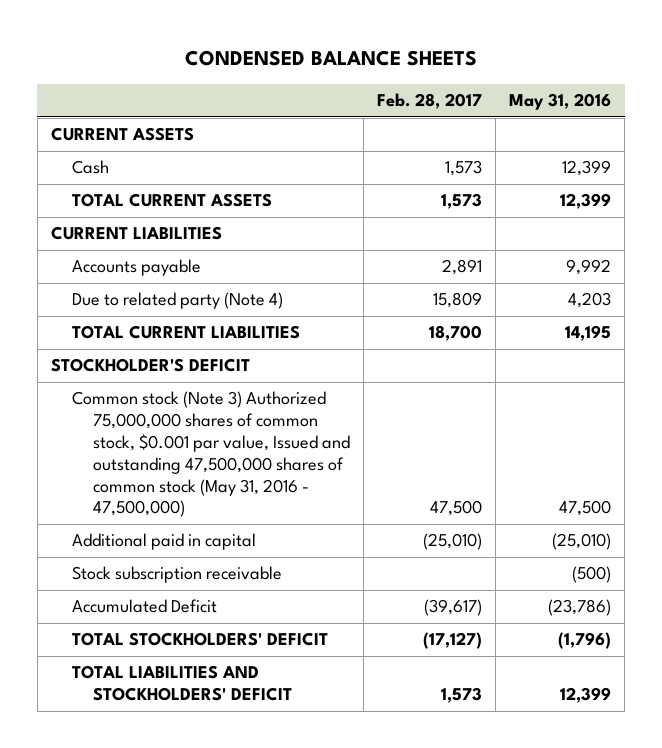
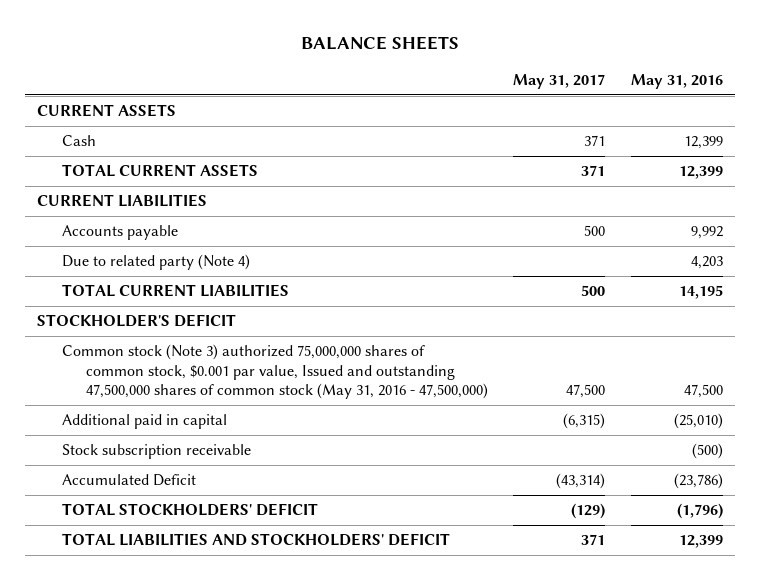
- CONDENSED BALANCE SHEETS
+ BALANCE SHEETS
- | Feb. 28, 2017 | May 31, 2016
+ | May 31, 2017 | May 31, 2016
- Common stock (Note 3) Authorized 75,000,000 shares of common stock, $0.001 par value, Issued and outstanding 47,500,000 shares of common stock (May 31, 2016 - 47,500,000) | 47,500 | 47,500
+ Common stock (Note 3) authorized 75,000,000 shares of common stock, $0.001 par value, Issued and outstanding 47,500,000 shares of common stock (May 31, 2016 - 47,500,000) | 47,500 | 47,500

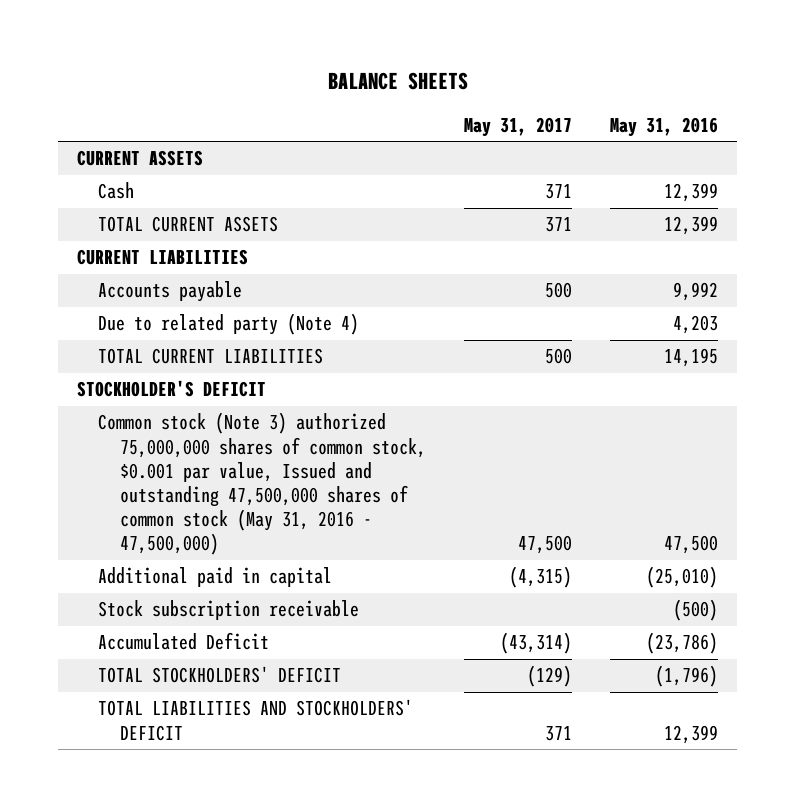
- Additional paid in capital | (6,315) | (25,010)
+ Additional paid in capital | (4,315) | (25,010)

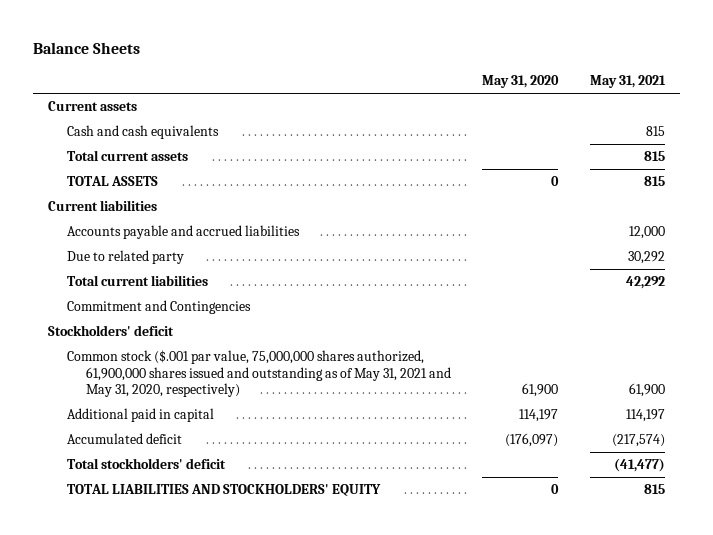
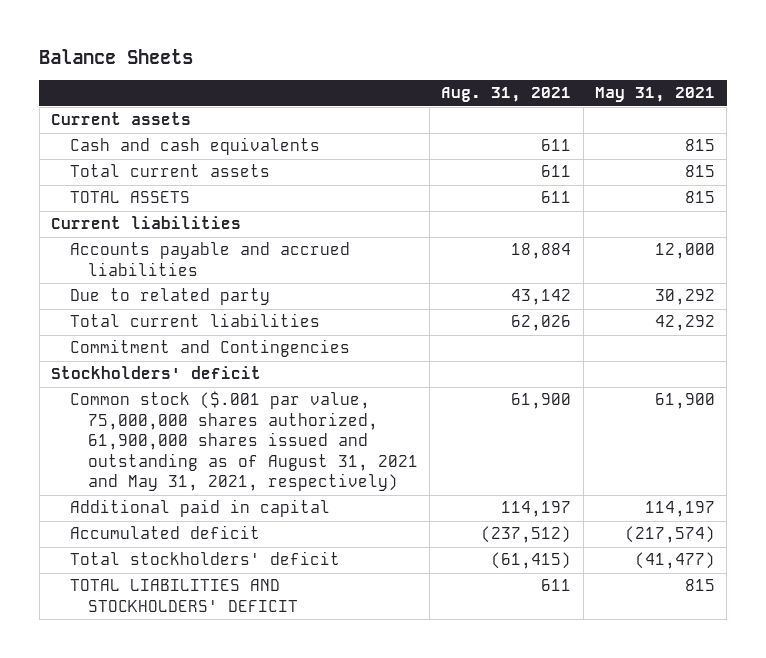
- | May 31, 2020 | May 31, 2021
+ | Aug. 31, 2021 | May 31, 2021
- Common stock ($.001 par value, 75,000,000 shares authorized, 61,900,000 shares issued and outstanding as of May 31, 2021 and May 31, 2020, respectively) | 61,900 | 61,900
+ Common stock ($.001 par value, 75,000,000 shares authorized, 61,900,000 shares issued and outstanding as of August 31, 2021 and May 31, 2021, respectively) | 61,900 | 61,900
- TOTAL LIABILITIES AND STOCKHOLDERS' EQUITY | 0 | 815
+ TOTAL LIABILITIES AND STOCKHOLDERS' DEFICIT | 611 | 815

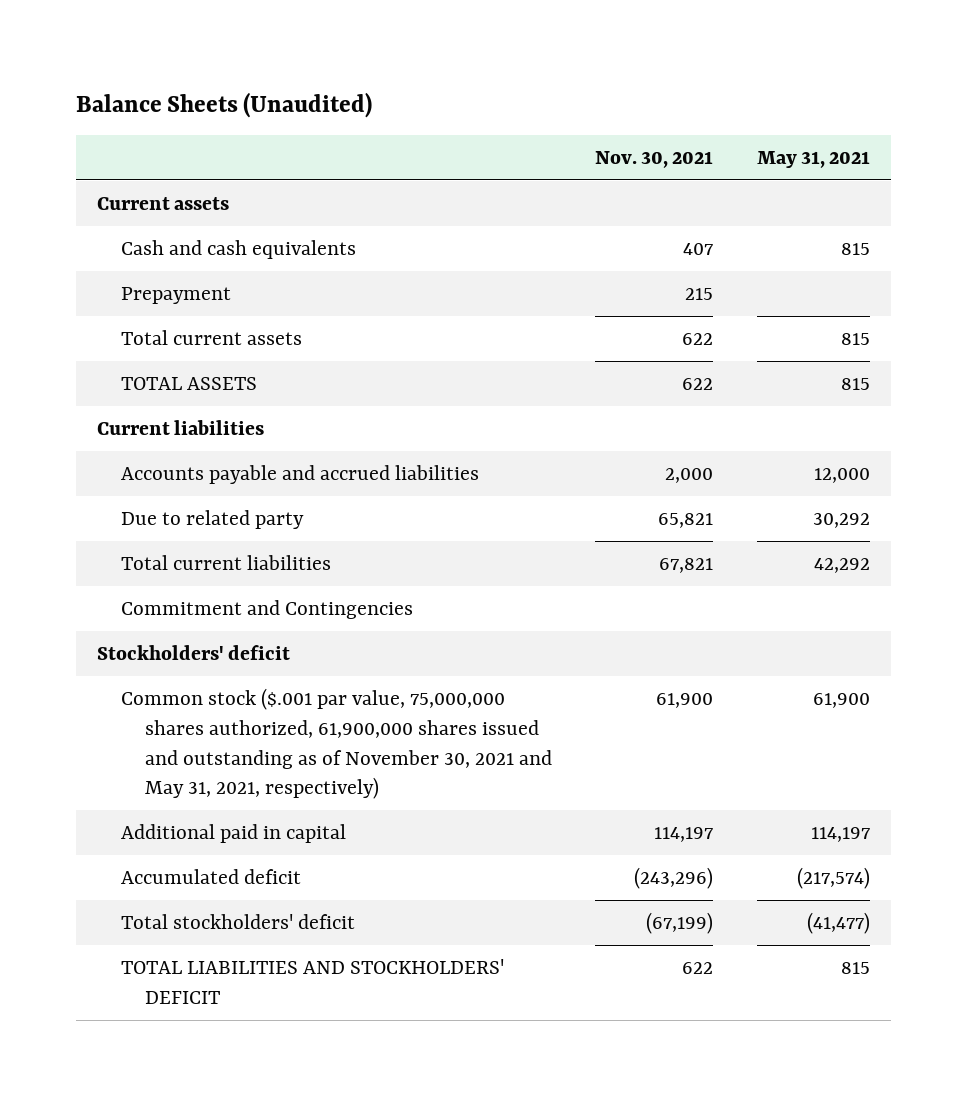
- Balance Sheets
+ Balance Sheets (Unaudited)
- | Aug. 31, 2021 | May 31, 2021
+ | Nov. 30, 2021 | May 31, 2021
+ Prepayment | 215 |
- Common stock ($.001 par value, 75,000,000 shares authorized, 61,900,000 shares issued and outstanding as of August 31, 2021 and May 31, 2021, respectively) | 61,900 | 61,900
+ Common stock ($.001 par value, 75,000,000 shares authorized, 61,900,000 shares issued and outstanding as of November 30, 2021 and May 31, 2021, respectively) | 61,900 | 61,900

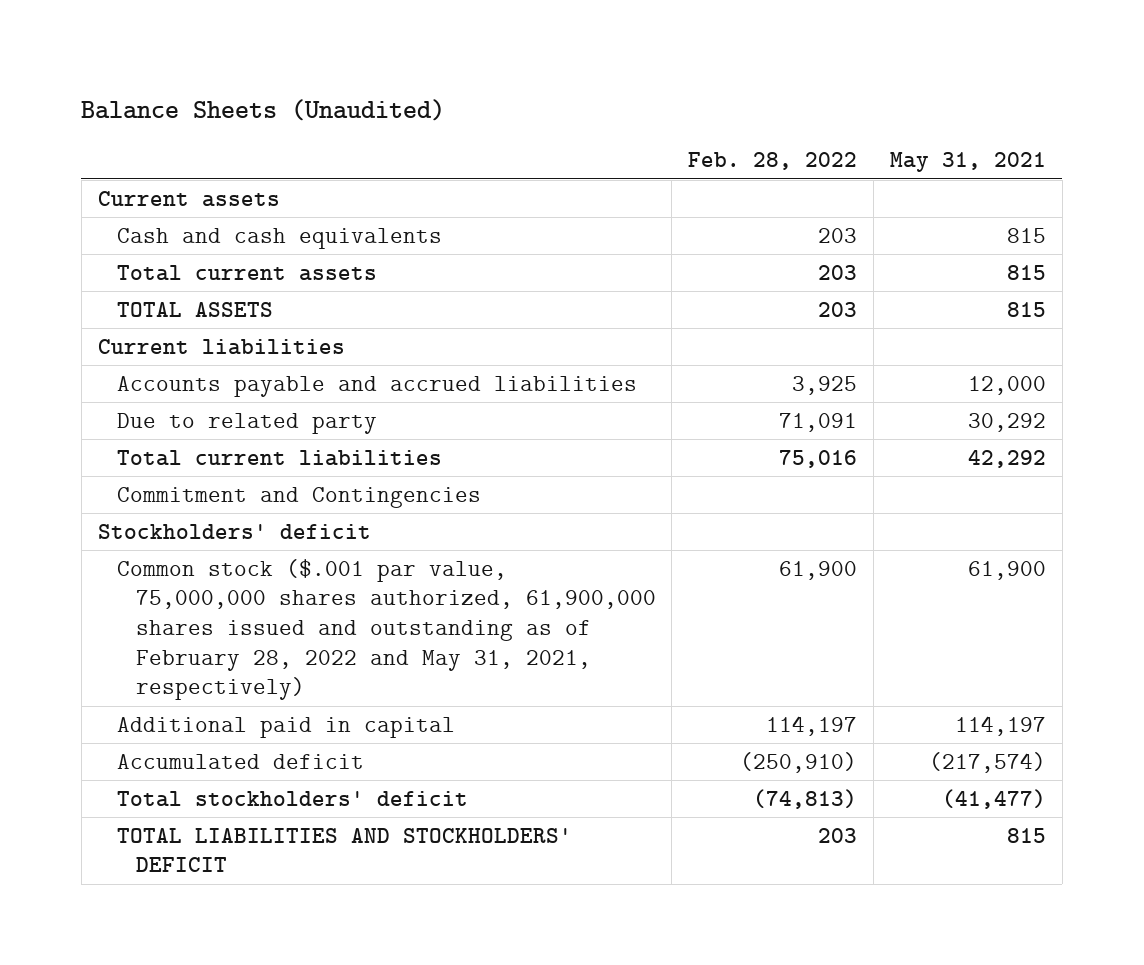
- | Nov. 30, 2021 | May 31, 2021
+ | Feb. 28, 2022 | May 31, 2021
- Prepayment | 215 |
- Common stock ($.001 par value, 75,000,000 shares authorized, 61,900,000 shares issued and outstanding as of November 30, 2021 and May 31, 2021, respectively) | 61,900 | 61,900
+ Common stock ($.001 par value, 75,000,000 shares authorized, 61,900,000 shares issued and outstanding as of February 28, 2022 and May 31, 2021, respectively) | 61,900 | 61,900

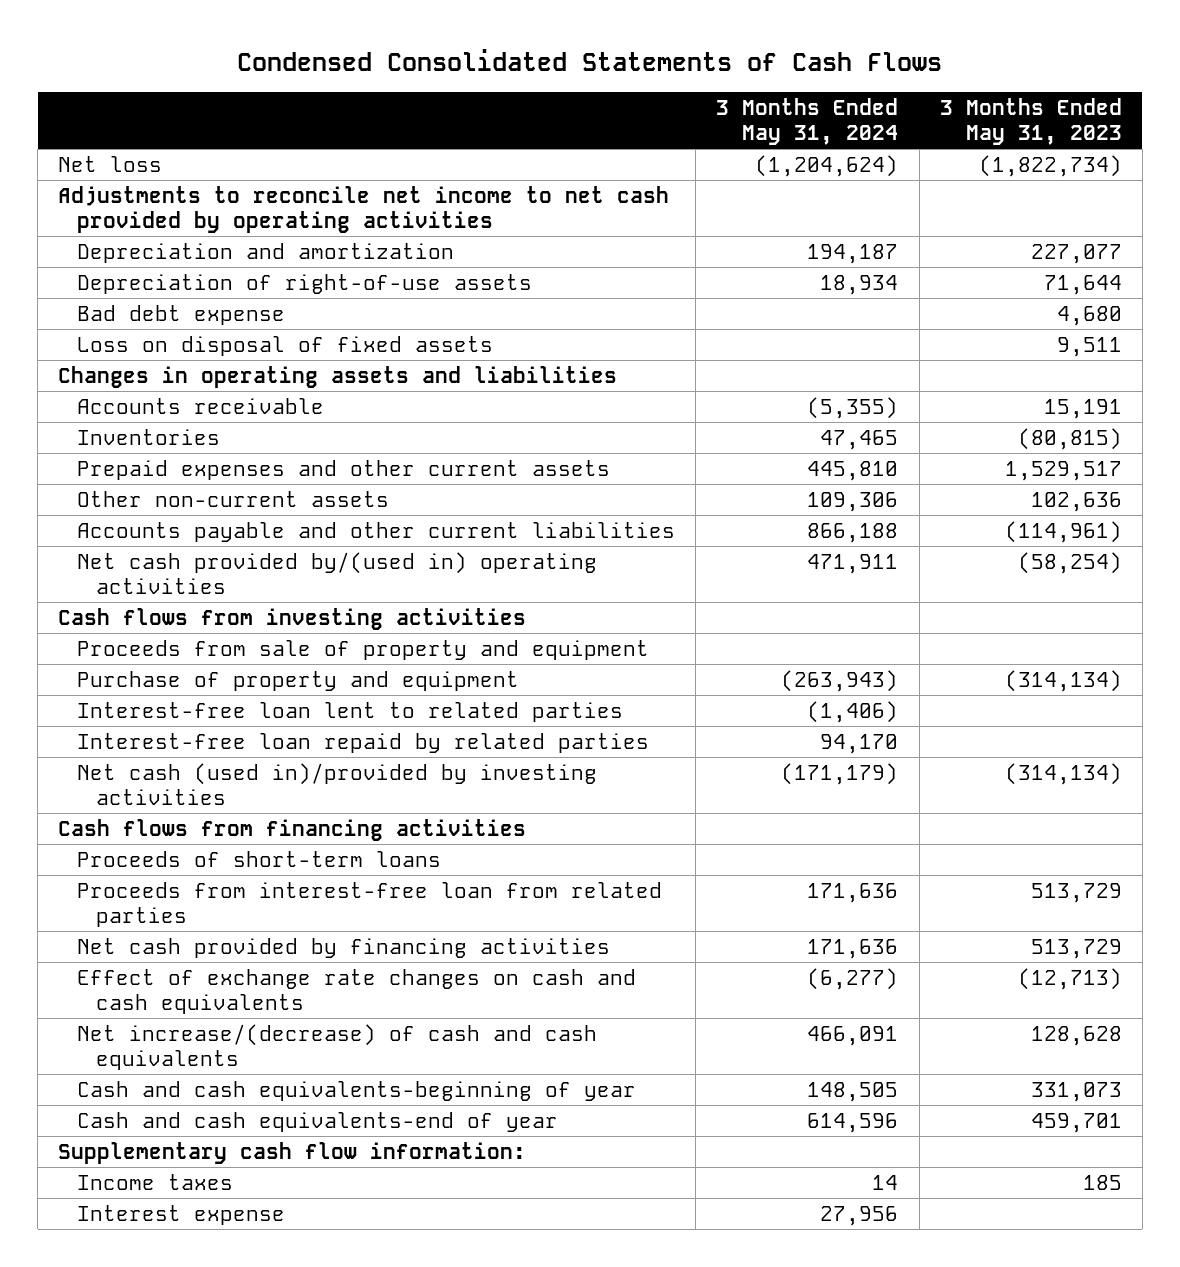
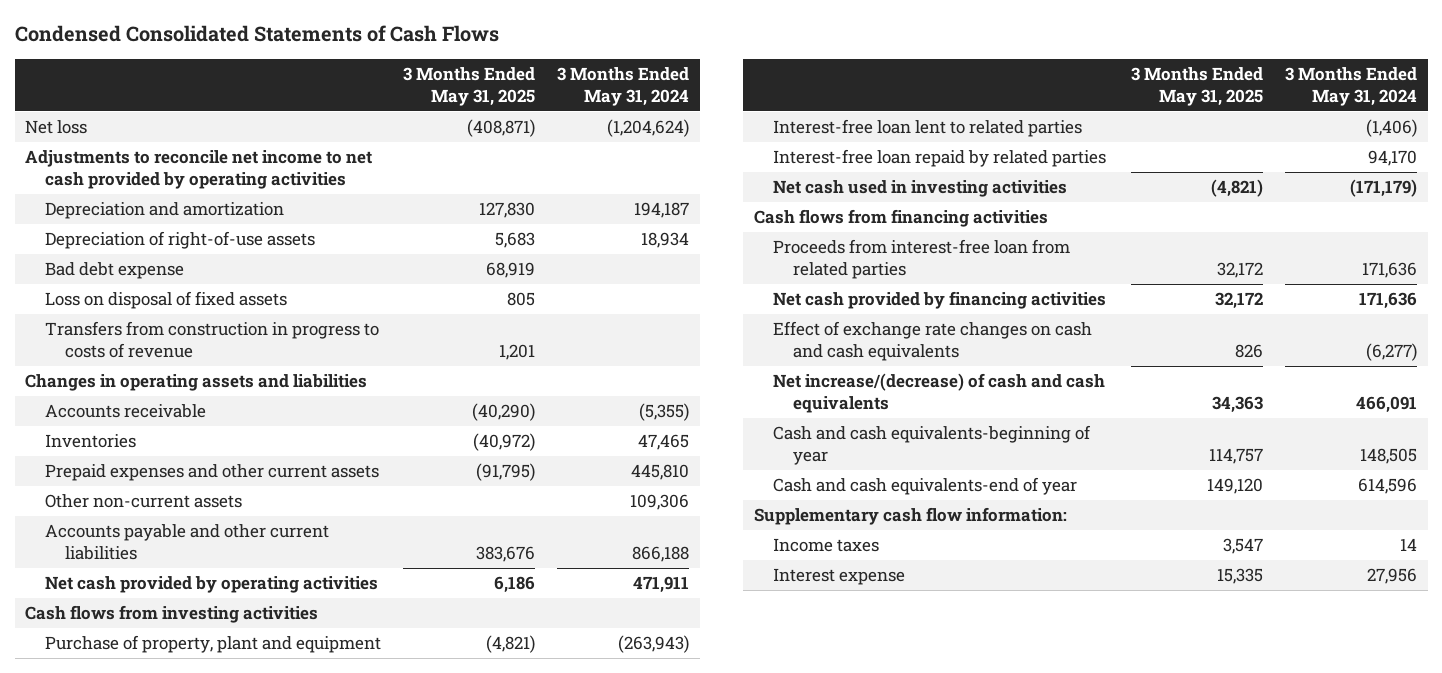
- | 3 Months Ended May 31, 2024 | 3 Months Ended May 31, 2023
+ | 3 Months Ended May 31, 2025 | 3 Months Ended May 31, 2024
+ Transfers from construction in progress to costs of revenue | 1,201 |
- Net cash provided by/(used in) operating activities | 471,911 | (58,254)
+ Net cash provided by operating activities | 6,186 | 471,911
- Proceeds from sale of property and equipment
- Purchase of property and equipment | (263,943) | (314,134)
+ Purchase of property, plant and equipment | (4,821) | (263,943)
- Net cash (used in)/provided by investing activities | (171,179) | (314,134)
+ Net cash used in investing activities | (4,821) | (171,179)
- Proceeds of short-term loans

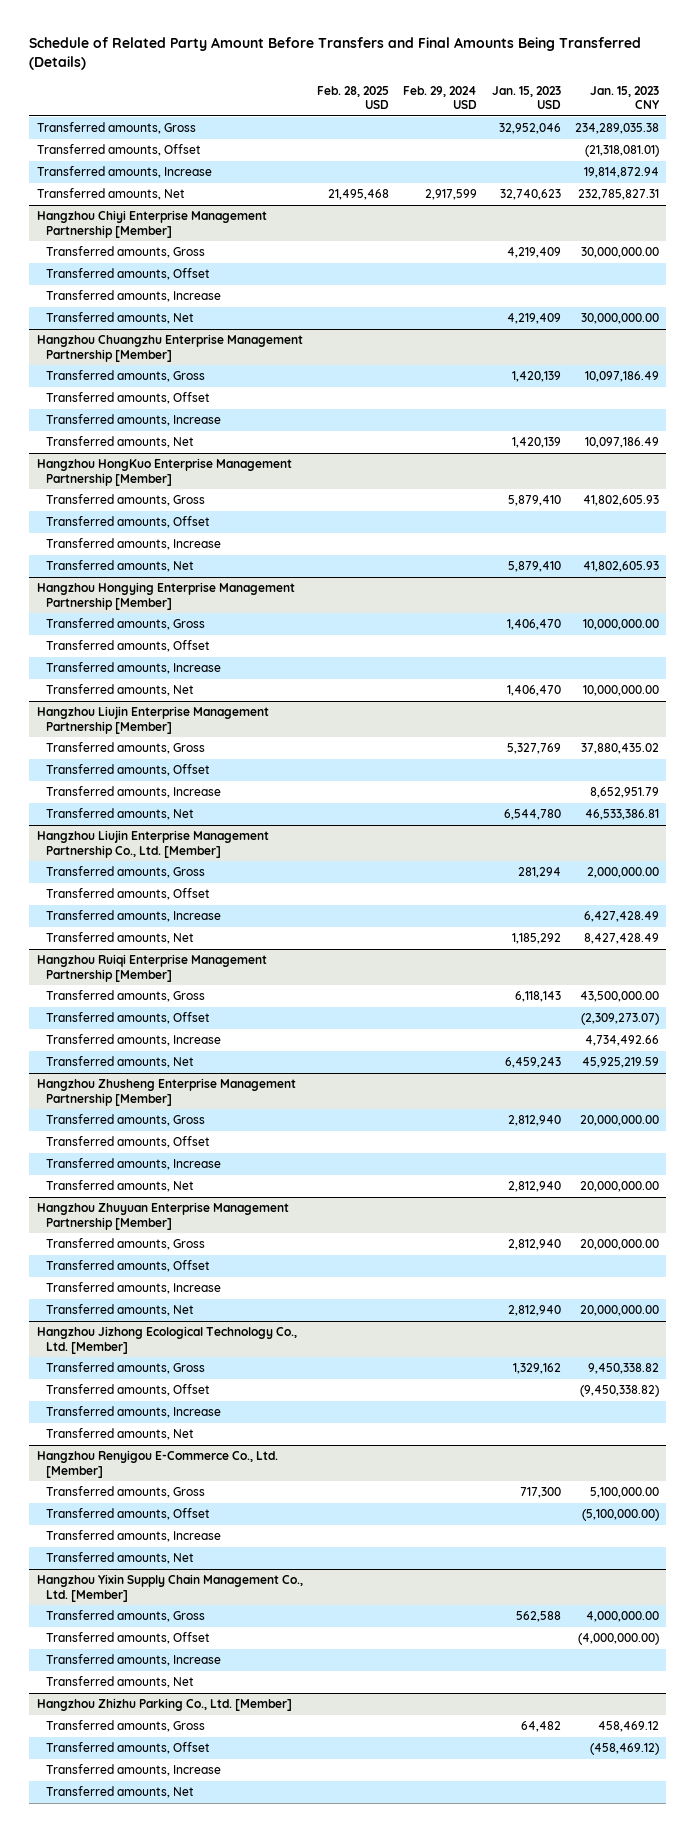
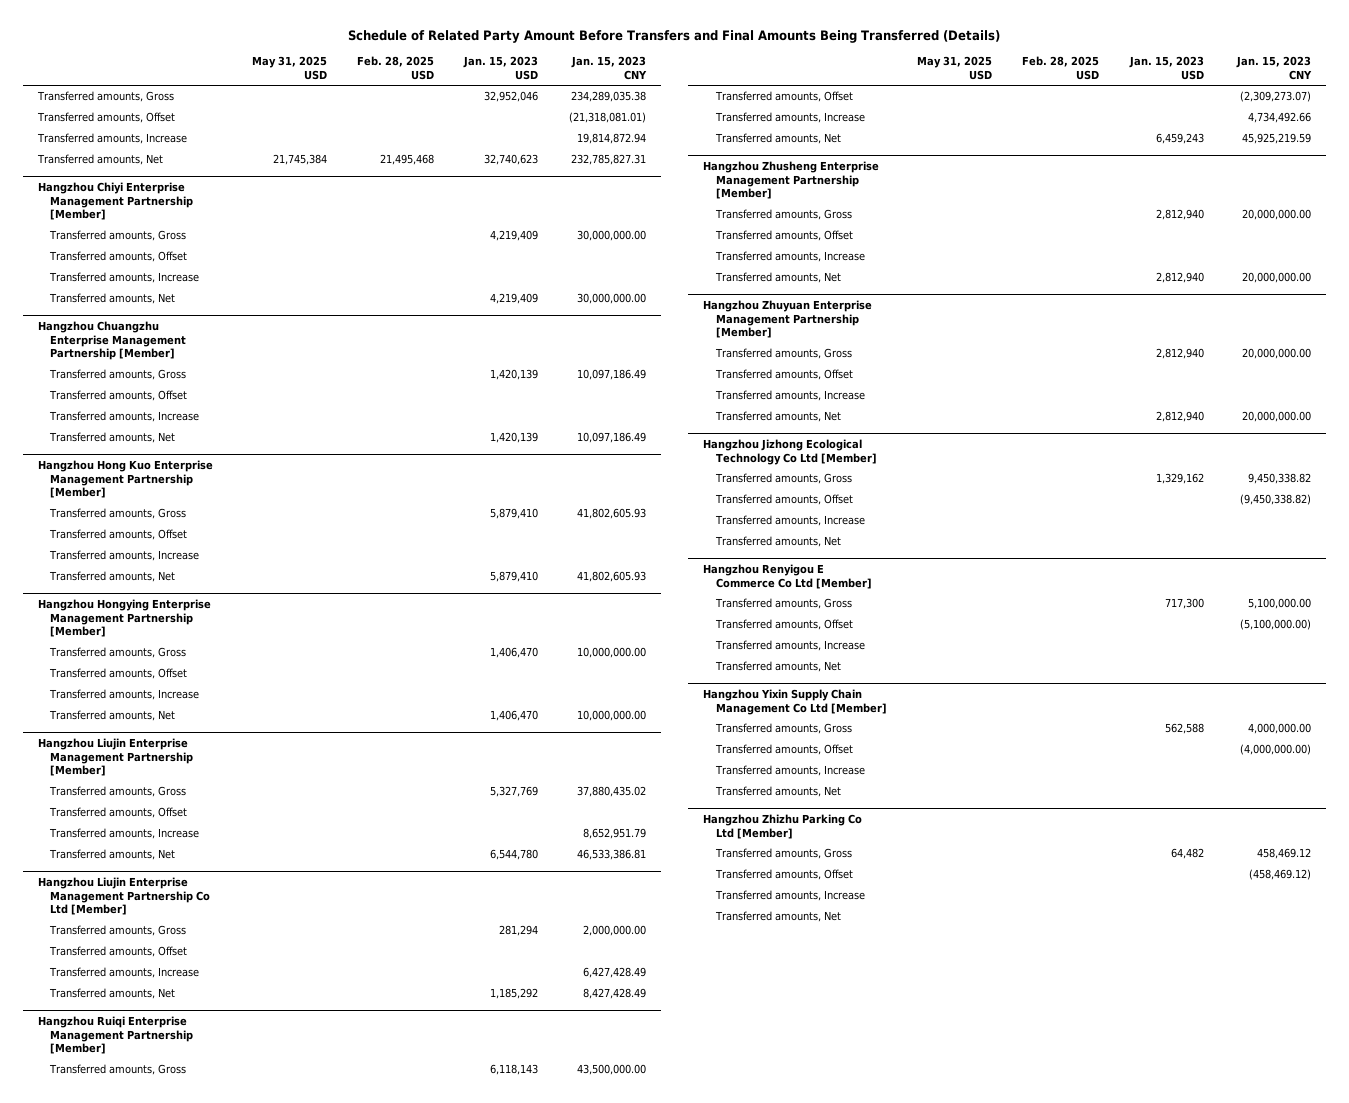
- | Feb. 28, 2025 USD | Feb. 29, 2024 USD | Jan. 15, 2023 USD | Jan. 15, 2023 CNY
+ | May 31, 2025 USD | Feb. 28, 2025 USD | Jan. 15, 2023 USD | Jan. 15, 2023 CNY
- Hangzhou HongKuo Enterprise Management Partnership [Member]
+ Hangzhou Hong Kuo Enterprise Management Partnership [Member]
- Hangzhou Liujin Enterprise Management Partnership Co., Ltd. [Member]
+ Hangzhou Liujin Enterprise Management Partnership Co Ltd [Member]
- Hangzhou Jizhong Ecological Technology Co., Ltd. [Member]
+ Hangzhou Jizhong Ecological Technology Co Ltd [Member]
- Hangzhou Renyigou E-Commerce Co., Ltd. [Member]
+ Hangzhou Renyigou E Commerce Co Ltd [Member]
- Hangzhou Yixin Supply Chain Management Co., Ltd. [Member]
+ Hangzhou Yixin Supply Chain Management Co Ltd [Member]
- Hangzhou Zhizhu Parking Co., Ltd. [Member]
+ Hangzhou Zhizhu Parking Co Ltd [Member]

